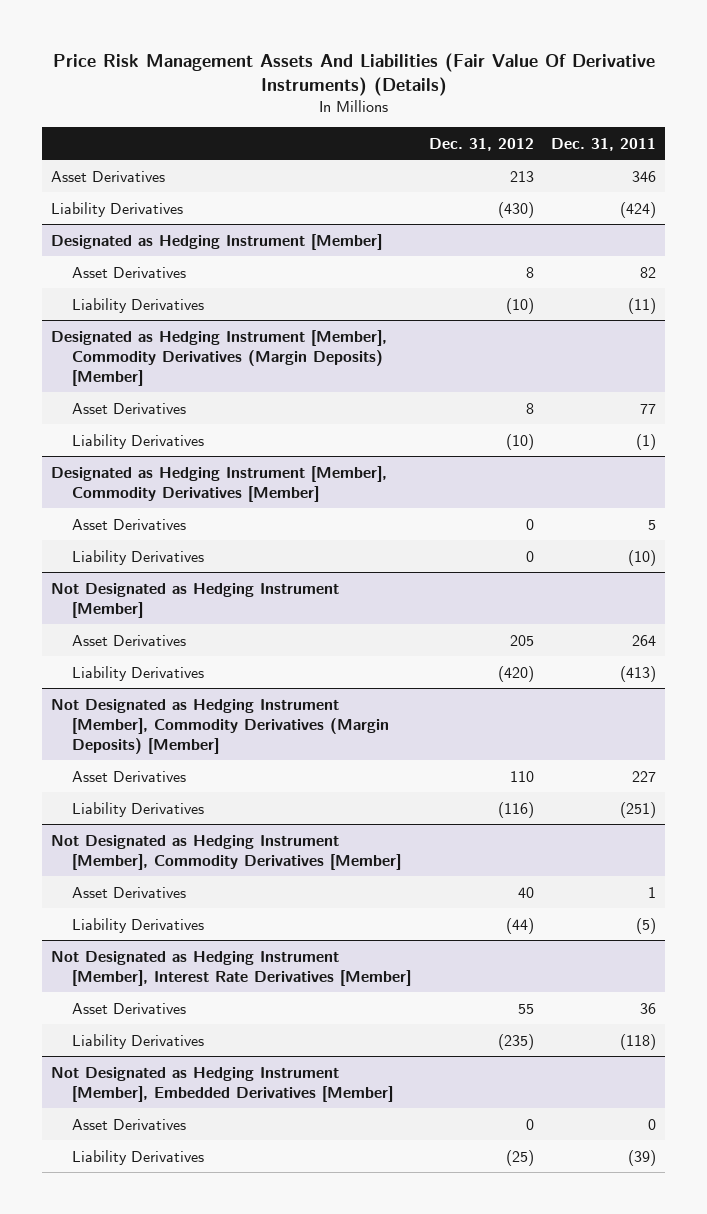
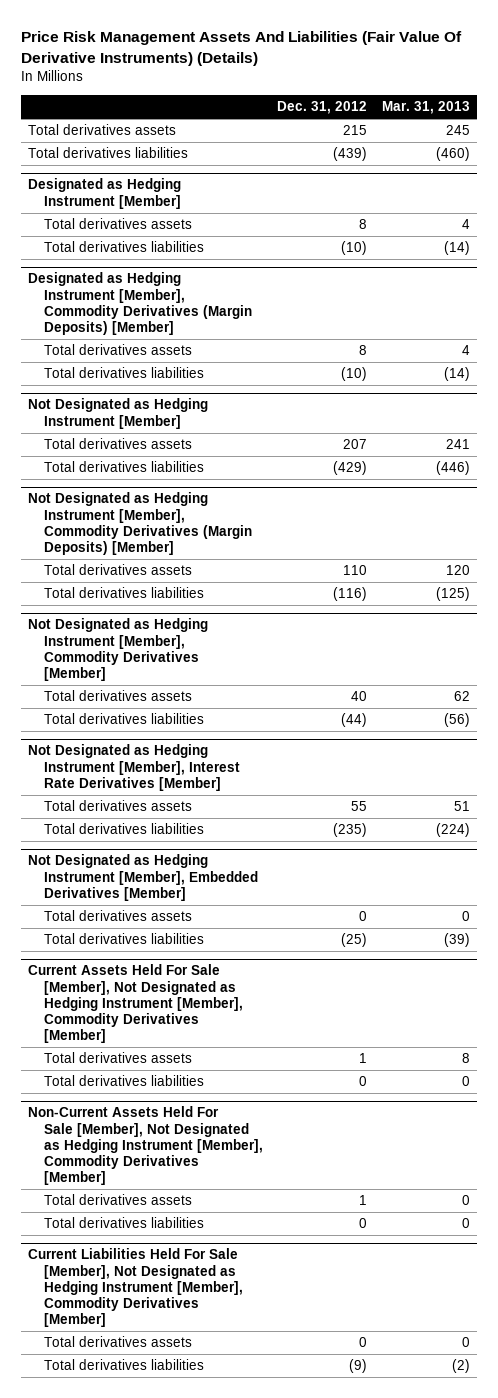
- | Dec. 31, 2012 | Dec. 31, 2011
+ | Dec. 31, 2012 | Mar. 31, 2013
- Asset Derivatives | 213 | 346
- Liability Derivatives | (430) | (424)
+ Total derivatives assets | 215 | 245
+ Total derivatives liabilities | (439) | (460)
@ Designated as Hedging Instrument [Member]
- Asset Derivatives | 8 | 82
- Liability Derivatives | (10) | (11)
+ Total derivatives assets | 8 | 4
+ Total derivatives liabilities | (10) | (14)
@ Designated as Hedging Instrument [Member], Commodity Derivatives (Margin Deposits) [Member]
- Asset Derivatives | 8 | 77
- Liability Derivatives | (10) | (1)
- Designated as Hedging Instrument [Member], Commodity Derivatives [Member]
- Asset Derivatives | 0 | 5
- Liability Derivatives | 0 | (10)
@ Designated as Hedging Instrument [Member], Commodity Derivatives (Margin Deposits) [Member]
+ Total derivatives assets | 8 | 4
+ Total derivatives liabilities | (10) | (14)
@ Not Designated as Hedging Instrument [Member]
- Asset Derivatives | 205 | 264
- Liability Derivatives | (420) | (413)
+ Total derivatives assets | 207 | 241
+ Total derivatives liabilities | (429) | (446)
@ Not Designated as Hedging Instrument [Member], Commodity Derivatives (Margin Deposits) [Member]
- Asset Derivatives | 110 | 227
- Liability Derivatives | (116) | (251)
+ Total derivatives assets | 110 | 120
+ Total derivatives liabilities | (116) | (125)
@ Not Designated as Hedging Instrument [Member], Commodity Derivatives [Member]
- Asset Derivatives | 40 | 1
- Liability Derivatives | (44) | (5)
+ Total derivatives assets | 40 | 62
+ Total derivatives liabilities | (44) | (56)
@ Not Designated as Hedging Instrument [Member], Interest Rate Derivatives [Member]
- Asset Derivatives | 55 | 36
- Liability Derivatives | (235) | (118)
+ Total derivatives assets | 55 | 51
+ Total derivatives liabilities | (235) | (224)
@ Not Designated as Hedging Instrument [Member], Embedded Derivatives [Member]
- Asset Derivatives | 0 | 0
- Liability Derivatives | (25) | (39)
+ Total derivatives assets | 0 | 0
+ Total derivatives liabilities | (25) | (39)
+ Current Assets Held For Sale [Member], Not Designated as Hedging Instrument [Member], Commodity Derivatives [Member]
+ Total derivatives assets | 1 | 8
+ Total derivatives liabilities | 0 | 0
+ Non-Current Assets Held For Sale [Member], Not Designated as Hedging Instrument [Member], Commodity Derivatives [Member]
+ Total derivatives assets | 1 | 0
+ Total derivatives liabilities | 0 | 0
+ Current Liabilities Held For Sale [Member], Not Designated as Hedging Instrument [Member], Commodity Derivatives [Member]
+ Total derivatives assets | 0 | 0
+ Total derivatives liabilities | (9) | (2)

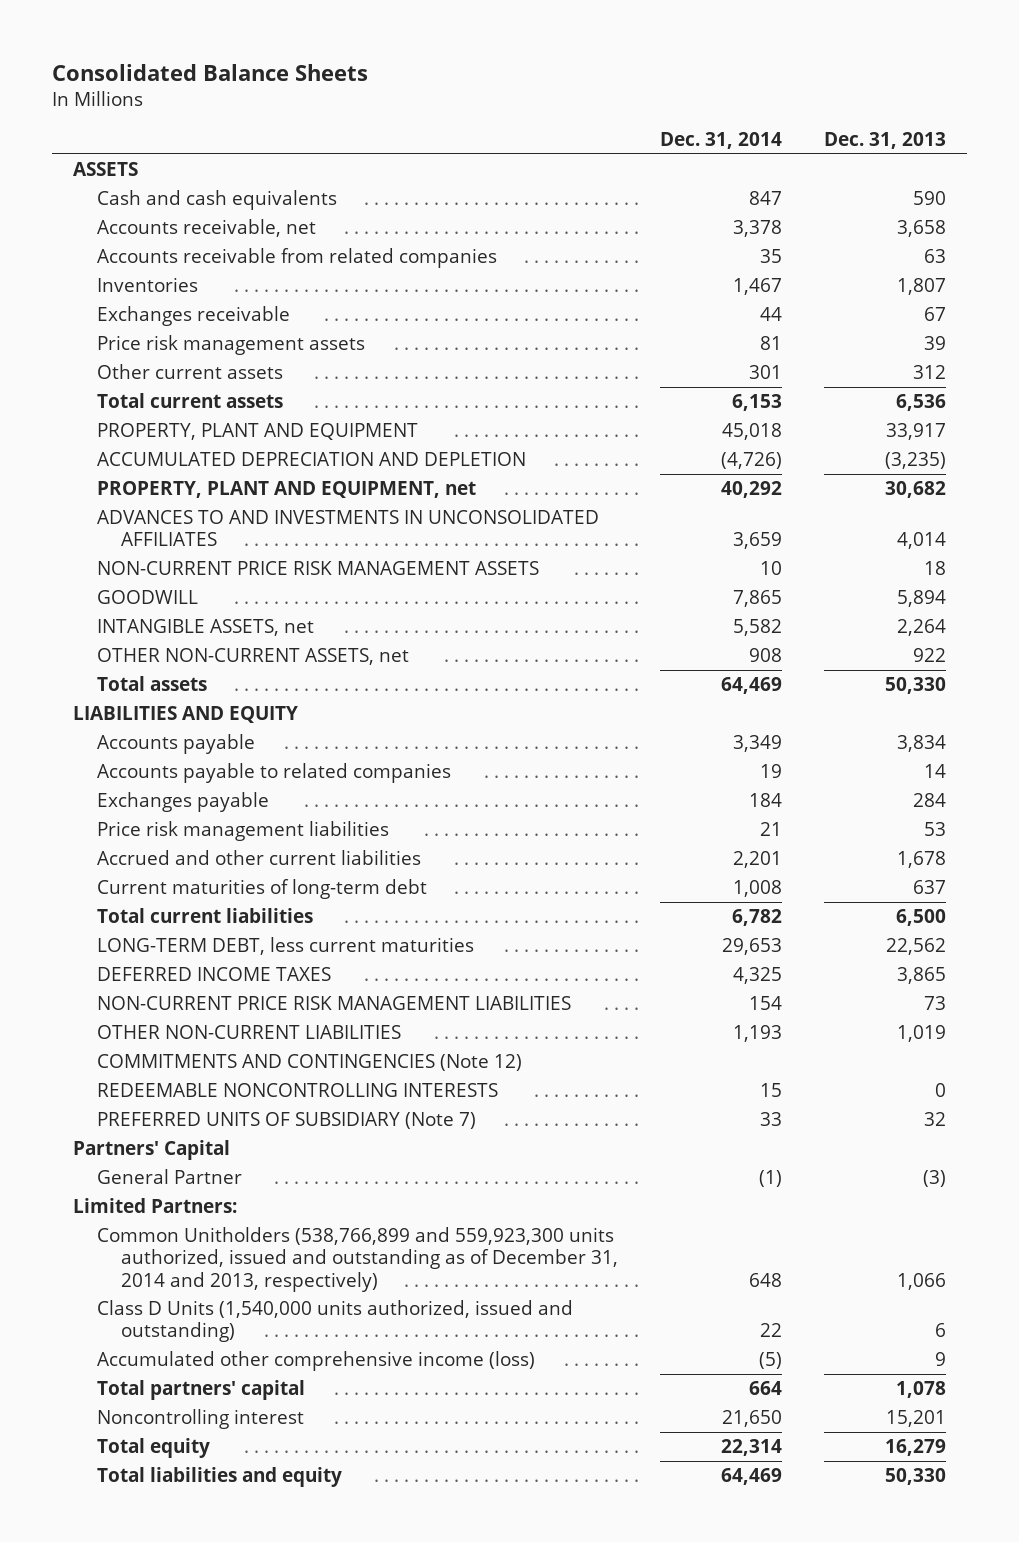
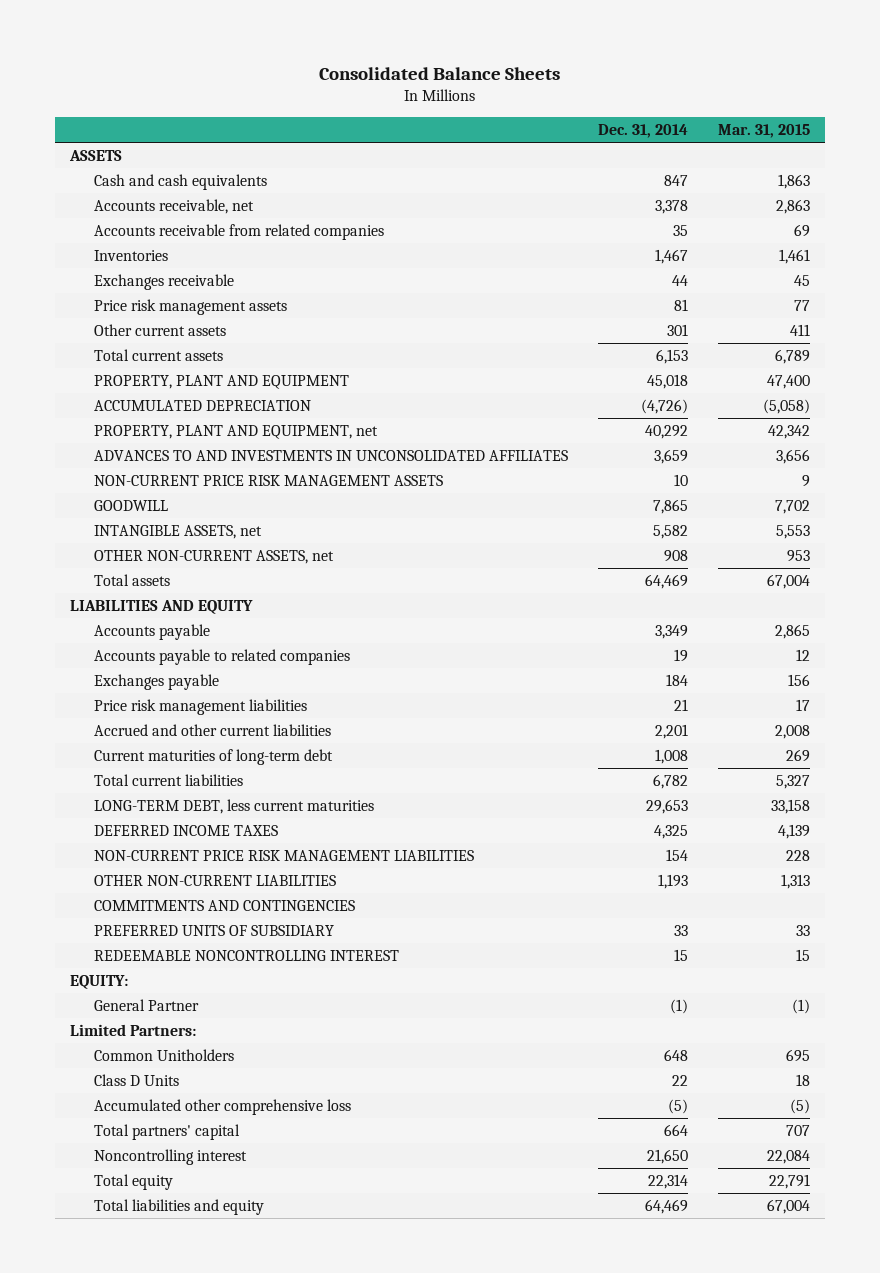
- | Dec. 31, 2014 | Dec. 31, 2013
+ | Dec. 31, 2014 | Mar. 31, 2015
- ACCUMULATED DEPRECIATION AND DEPLETION | (4,726) | (3,235)
+ ACCUMULATED DEPRECIATION | (4,726) | (5,058)
- COMMITMENTS AND CONTINGENCIES (Note 12)
- REDEEMABLE NONCONTROLLING INTERESTS | 15 | 0
- PREFERRED UNITS OF SUBSIDIARY (Note 7) | 33 | 32
- Partners' Capital
+ COMMITMENTS AND CONTINGENCIES
+ PREFERRED UNITS OF SUBSIDIARY | 33 | 33
+ REDEEMABLE NONCONTROLLING INTEREST | 15 | 15
+ EQUITY:
- Common Unitholders (538,766,899 and 559,923,300 units authorized, issued and outstanding as of December 31, 2014 and 2013, respectively) | 648 | 1,066
- Class D Units (1,540,000 units authorized, issued and outstanding) | 22 | 6
- Accumulated other comprehensive income (loss) | (5) | 9
+ Common Unitholders | 648 | 695
+ Class D Units | 22 | 18
+ Accumulated other comprehensive loss | (5) | (5)

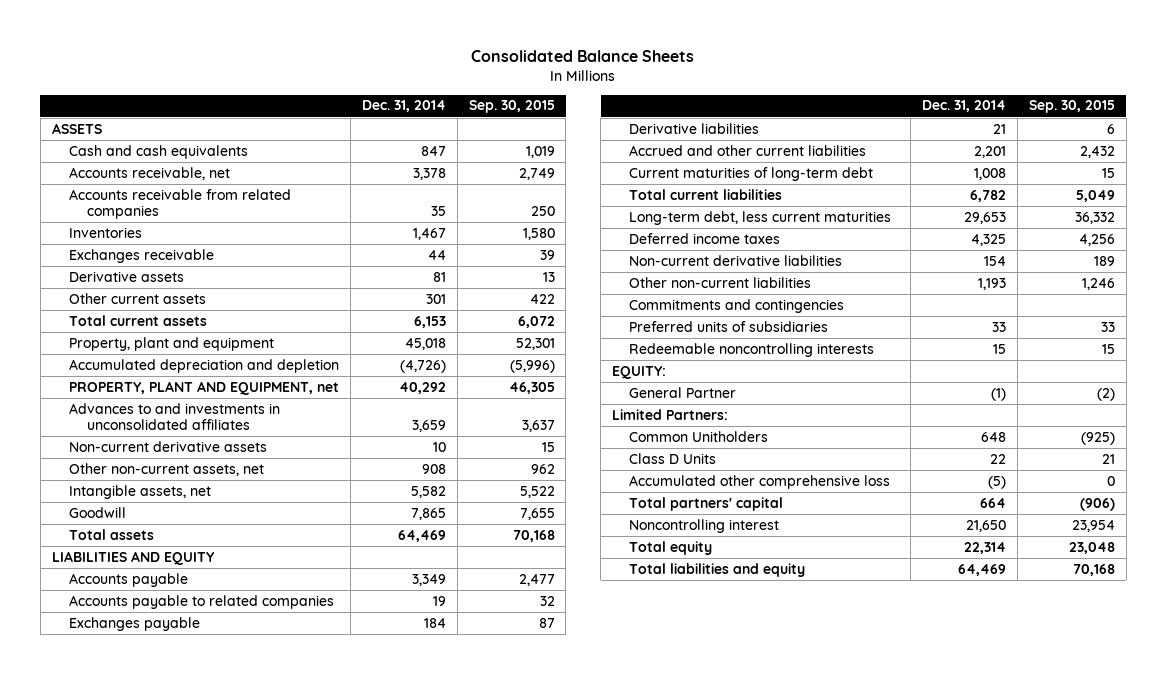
- | Dec. 31, 2014 | Mar. 31, 2015
+ | Dec. 31, 2014 | Sep. 30, 2015
- Price risk management assets | 81 | 77
+ Derivative assets | 81 | 13
- PROPERTY, PLANT AND EQUIPMENT | 45,018 | 47,400
- ACCUMULATED DEPRECIATION | (4,726) | (5,058)
+ Property, plant and equipment | 45,018 | 52,301
+ Accumulated depreciation and depletion | (4,726) | (5,996)
- ADVANCES TO AND INVESTMENTS IN UNCONSOLIDATED AFFILIATES | 3,659 | 3,656
- NON-CURRENT PRICE RISK MANAGEMENT ASSETS | 10 | 9
- GOODWILL | 7,865 | 7,702
- INTANGIBLE ASSETS, net | 5,582 | 5,553
- OTHER NON-CURRENT ASSETS, net | 908 | 953
+ Advances to and investments in unconsolidated affiliates | 3,659 | 3,637
+ Non-current derivative assets | 10 | 15
+ Other non-current assets, net | 908 | 962
+ Intangible assets, net | 5,582 | 5,522
+ Goodwill | 7,865 | 7,655
- Price risk management liabilities | 21 | 17
+ Derivative liabilities | 21 | 6
- LONG-TERM DEBT, less current maturities | 29,653 | 33,158
- DEFERRED INCOME TAXES | 4,325 | 4,139
- NON-CURRENT PRICE RISK MANAGEMENT LIABILITIES | 154 | 228
- OTHER NON-CURRENT LIABILITIES | 1,193 | 1,313
- COMMITMENTS AND CONTINGENCIES
- PREFERRED UNITS OF SUBSIDIARY | 33 | 33
- REDEEMABLE NONCONTROLLING INTEREST | 15 | 15
+ Long-term debt, less current maturities | 29,653 | 36,332
+ Deferred income taxes | 4,325 | 4,256
+ Non-current derivative liabilities | 154 | 189
+ Other non-current liabilities | 1,193 | 1,246
+ Commitments and contingencies
+ Preferred units of subsidiaries | 33 | 33
+ Redeemable noncontrolling interests | 15 | 15

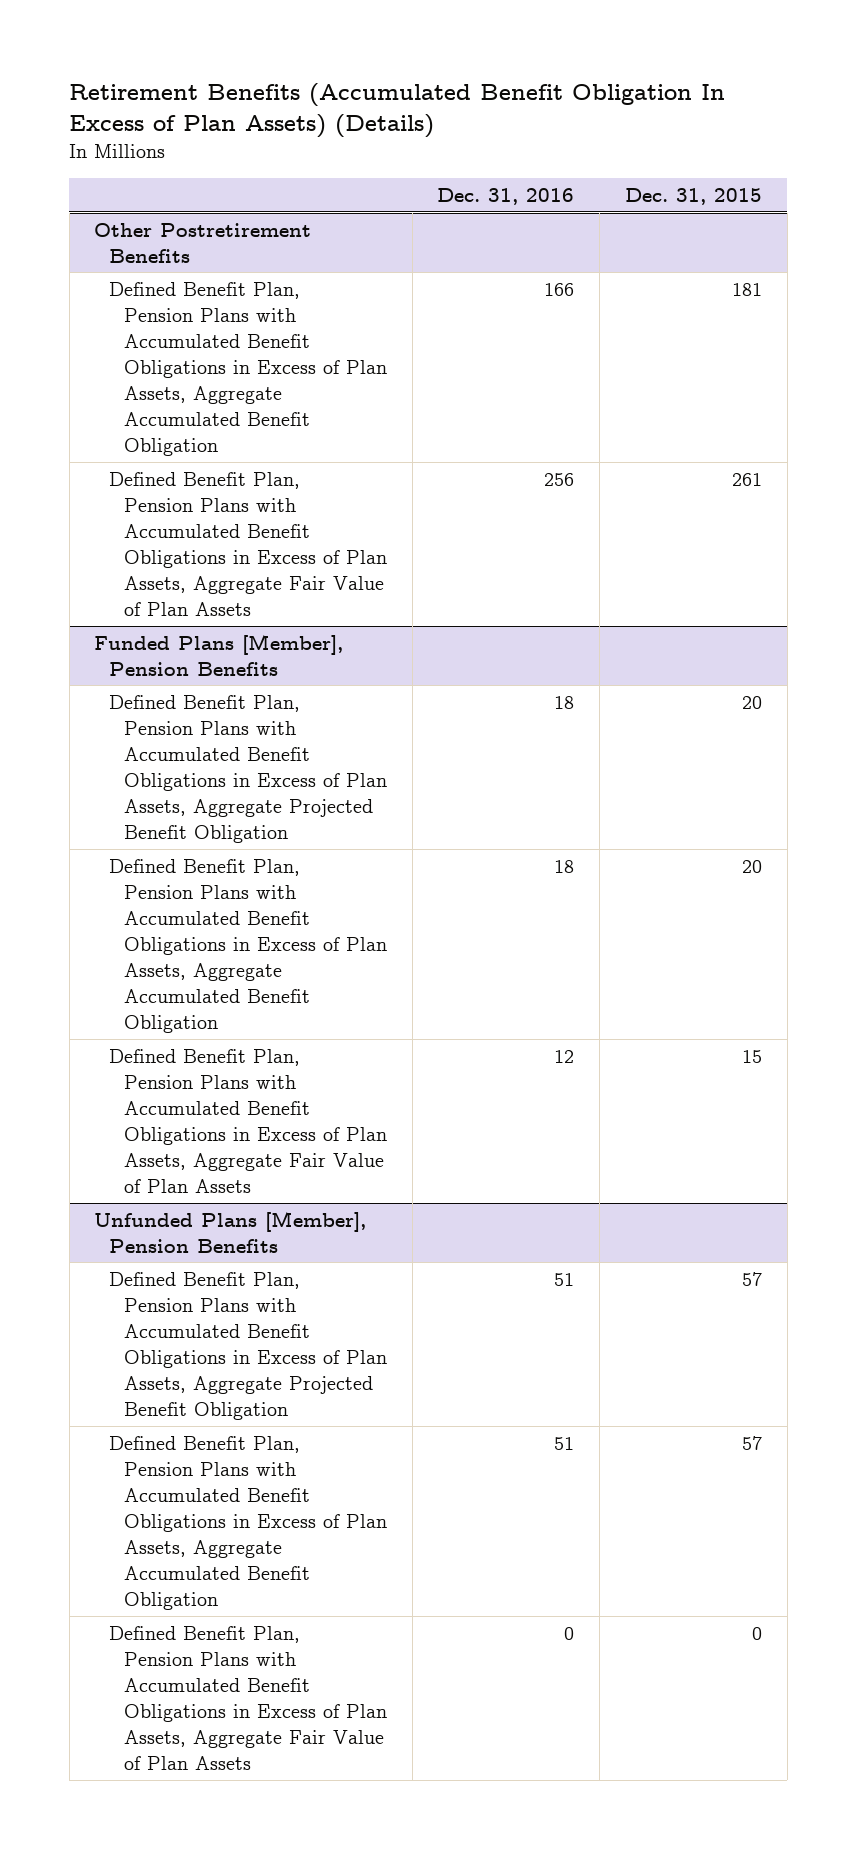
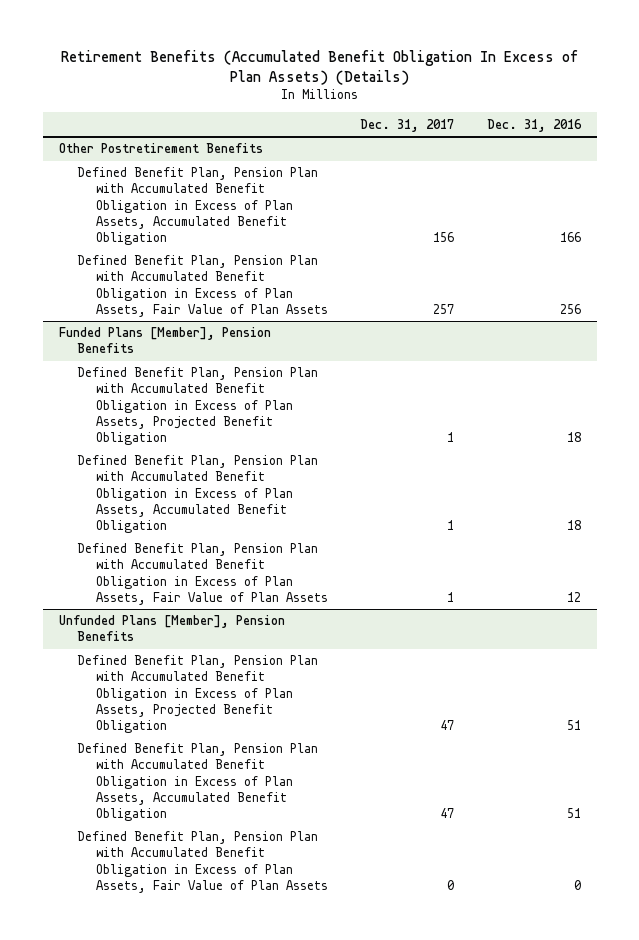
- | Dec. 31, 2016 | Dec. 31, 2015
+ | Dec. 31, 2017 | Dec. 31, 2016
@ Other Postretirement Benefits
- Defined Benefit Plan, Pension Plans with Accumulated Benefit Obligations in Excess of Plan Assets, Aggregate Accumulated Benefit Obligation | 166 | 181
- Defined Benefit Plan, Pension Plans with Accumulated Benefit Obligations in Excess of Plan Assets, Aggregate Fair Value of Plan Assets | 256 | 261
+ Defined Benefit Plan, Pension Plan with Accumulated Benefit Obligation in Excess of Plan Assets, Accumulated Benefit Obligation | 156 | 166
+ Defined Benefit Plan, Pension Plan with Accumulated Benefit Obligation in Excess of Plan Assets, Fair Value of Plan Assets | 257 | 256
@ Funded Plans [Member], Pension Benefits
- Defined Benefit Plan, Pension Plans with Accumulated Benefit Obligations in Excess of Plan Assets, Aggregate Projected Benefit Obligation | 18 | 20
- Defined Benefit Plan, Pension Plans with Accumulated Benefit Obligations in Excess of Plan Assets, Aggregate Accumulated Benefit Obligation | 18 | 20
- Defined Benefit Plan, Pension Plans with Accumulated Benefit Obligations in Excess of Plan Assets, Aggregate Fair Value of Plan Assets | 12 | 15
+ Defined Benefit Plan, Pension Plan with Accumulated Benefit Obligation in Excess of Plan Assets, Projected Benefit Obligation | 1 | 18
+ Defined Benefit Plan, Pension Plan with Accumulated Benefit Obligation in Excess of Plan Assets, Accumulated Benefit Obligation | 1 | 18
+ Defined Benefit Plan, Pension Plan with Accumulated Benefit Obligation in Excess of Plan Assets, Fair Value of Plan Assets | 1 | 12
@ Unfunded Plans [Member], Pension Benefits
- Defined Benefit Plan, Pension Plans with Accumulated Benefit Obligations in Excess of Plan Assets, Aggregate Projected Benefit Obligation | 51 | 57
- Defined Benefit Plan, Pension Plans with Accumulated Benefit Obligations in Excess of Plan Assets, Aggregate Accumulated Benefit Obligation | 51 | 57
- Defined Benefit Plan, Pension Plans with Accumulated Benefit Obligations in Excess of Plan Assets, Aggregate Fair Value of Plan Assets | 0 | 0
+ Defined Benefit Plan, Pension Plan with Accumulated Benefit Obligation in Excess of Plan Assets, Projected Benefit Obligation | 47 | 51
+ Defined Benefit Plan, Pension Plan with Accumulated Benefit Obligation in Excess of Plan Assets, Accumulated Benefit Obligation | 47 | 51
+ Defined Benefit Plan, Pension Plan with Accumulated Benefit Obligation in Excess of Plan Assets, Fair Value of Plan Assets | 0 | 0

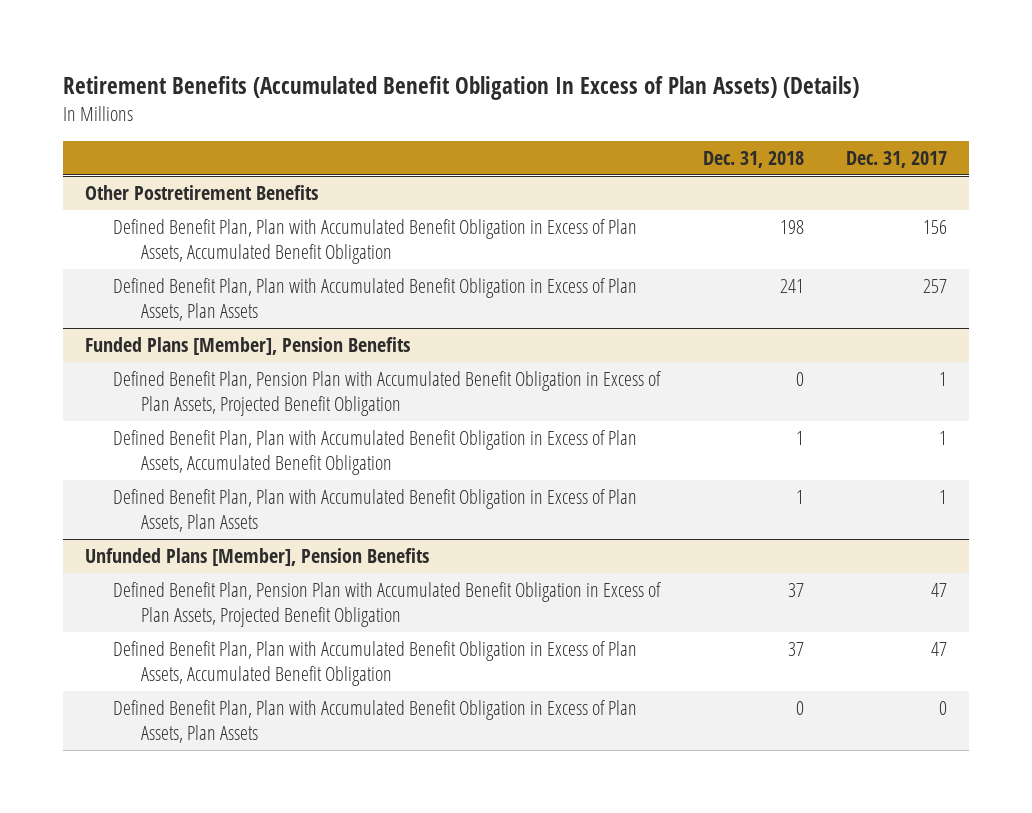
- | Dec. 31, 2017 | Dec. 31, 2016
+ | Dec. 31, 2018 | Dec. 31, 2017
@ Other Postretirement Benefits
- Defined Benefit Plan, Pension Plan with Accumulated Benefit Obligation in Excess of Plan Assets, Accumulated Benefit Obligation | 156 | 166
- Defined Benefit Plan, Pension Plan with Accumulated Benefit Obligation in Excess of Plan Assets, Fair Value of Plan Assets | 257 | 256
+ Defined Benefit Plan, Plan with Accumulated Benefit Obligation in Excess of Plan Assets, Accumulated Benefit Obligation | 198 | 156
+ Defined Benefit Plan, Plan with Accumulated Benefit Obligation in Excess of Plan Assets, Plan Assets | 241 | 257
@ Funded Plans [Member], Pension Benefits
- Defined Benefit Plan, Pension Plan with Accumulated Benefit Obligation in Excess of Plan Assets, Accumulated Benefit Obligation | 1 | 18
- Defined Benefit Plan, Pension Plan with Accumulated Benefit Obligation in Excess of Plan Assets, Fair Value of Plan Assets | 1 | 12
+ Defined Benefit Plan, Plan with Accumulated Benefit Obligation in Excess of Plan Assets, Accumulated Benefit Obligation | 1 | 1
+ Defined Benefit Plan, Plan with Accumulated Benefit Obligation in Excess of Plan Assets, Plan Assets | 1 | 1
@ Unfunded Plans [Member], Pension Benefits
- Defined Benefit Plan, Pension Plan with Accumulated Benefit Obligation in Excess of Plan Assets, Accumulated Benefit Obligation | 47 | 51
- Defined Benefit Plan, Pension Plan with Accumulated Benefit Obligation in Excess of Plan Assets, Fair Value of Plan Assets | 0 | 0
+ Defined Benefit Plan, Plan with Accumulated Benefit Obligation in Excess of Plan Assets, Accumulated Benefit Obligation | 37 | 47
+ Defined Benefit Plan, Plan with Accumulated Benefit Obligation in Excess of Plan Assets, Plan Assets | 0 | 0

